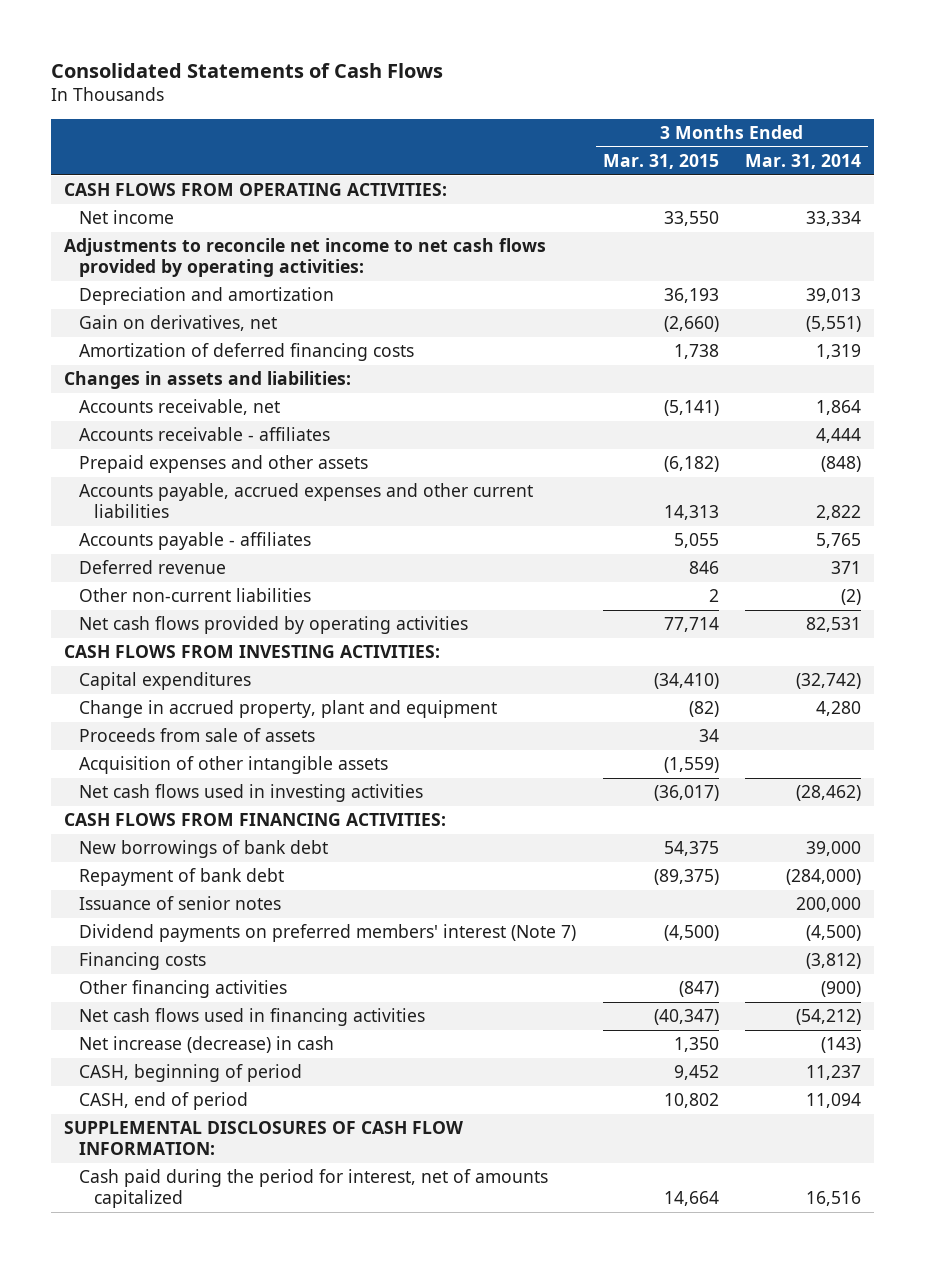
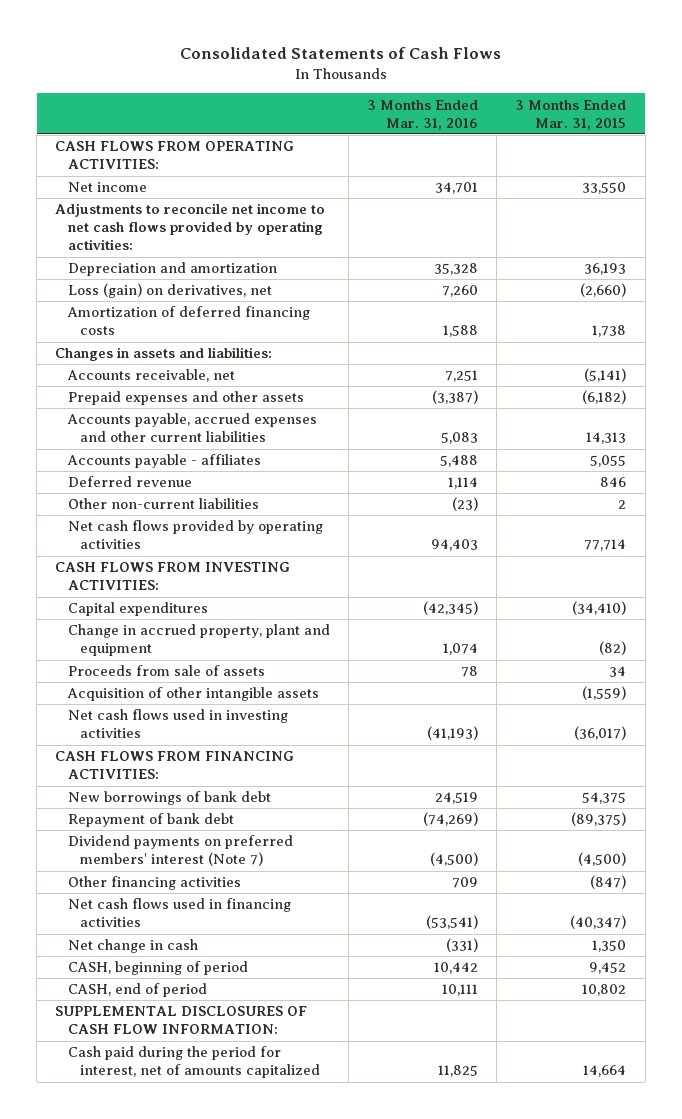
- | 3 Months Ended Mar. 31, 2015 | 3 Months Ended Mar. 31, 2014
+ | 3 Months Ended Mar. 31, 2016 | 3 Months Ended Mar. 31, 2015
- Gain on derivatives, net | (2,660) | (5,551)
+ Loss (gain) on derivatives, net | 7,260 | (2,660)
- Accounts receivable - affiliates | | 4,444
- Issuance of senior notes | | 200,000
- Financing costs | | (3,812)
- Net increase (decrease) in cash | 1,350 | (143)
+ Net change in cash | (331) | 1,350

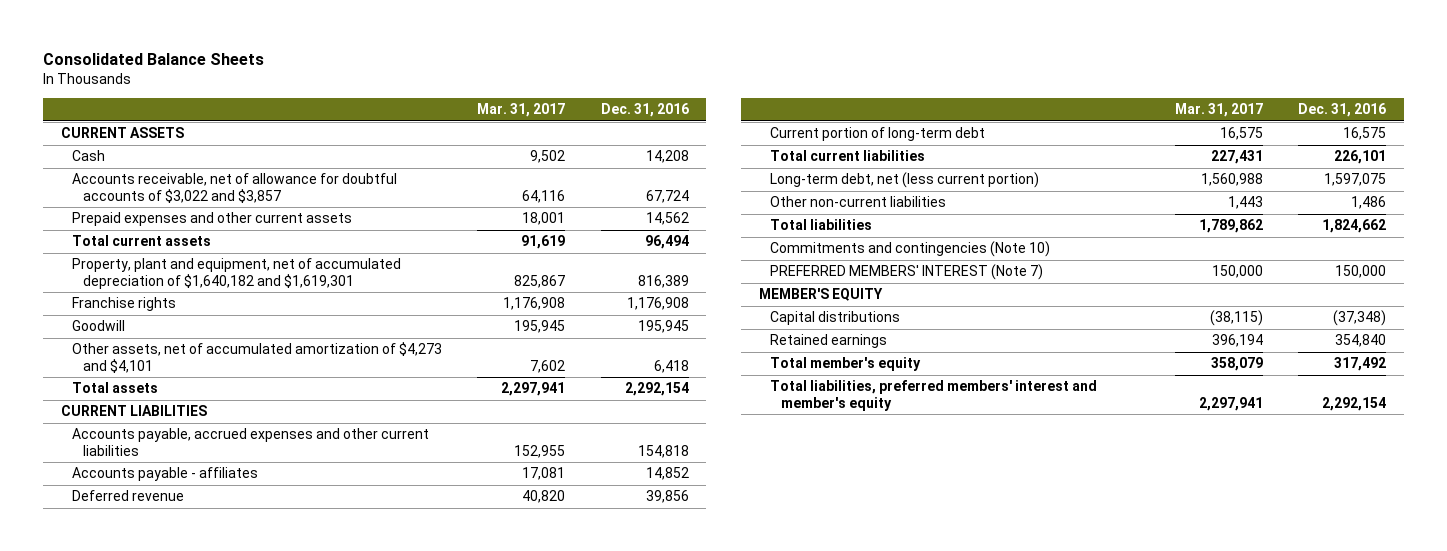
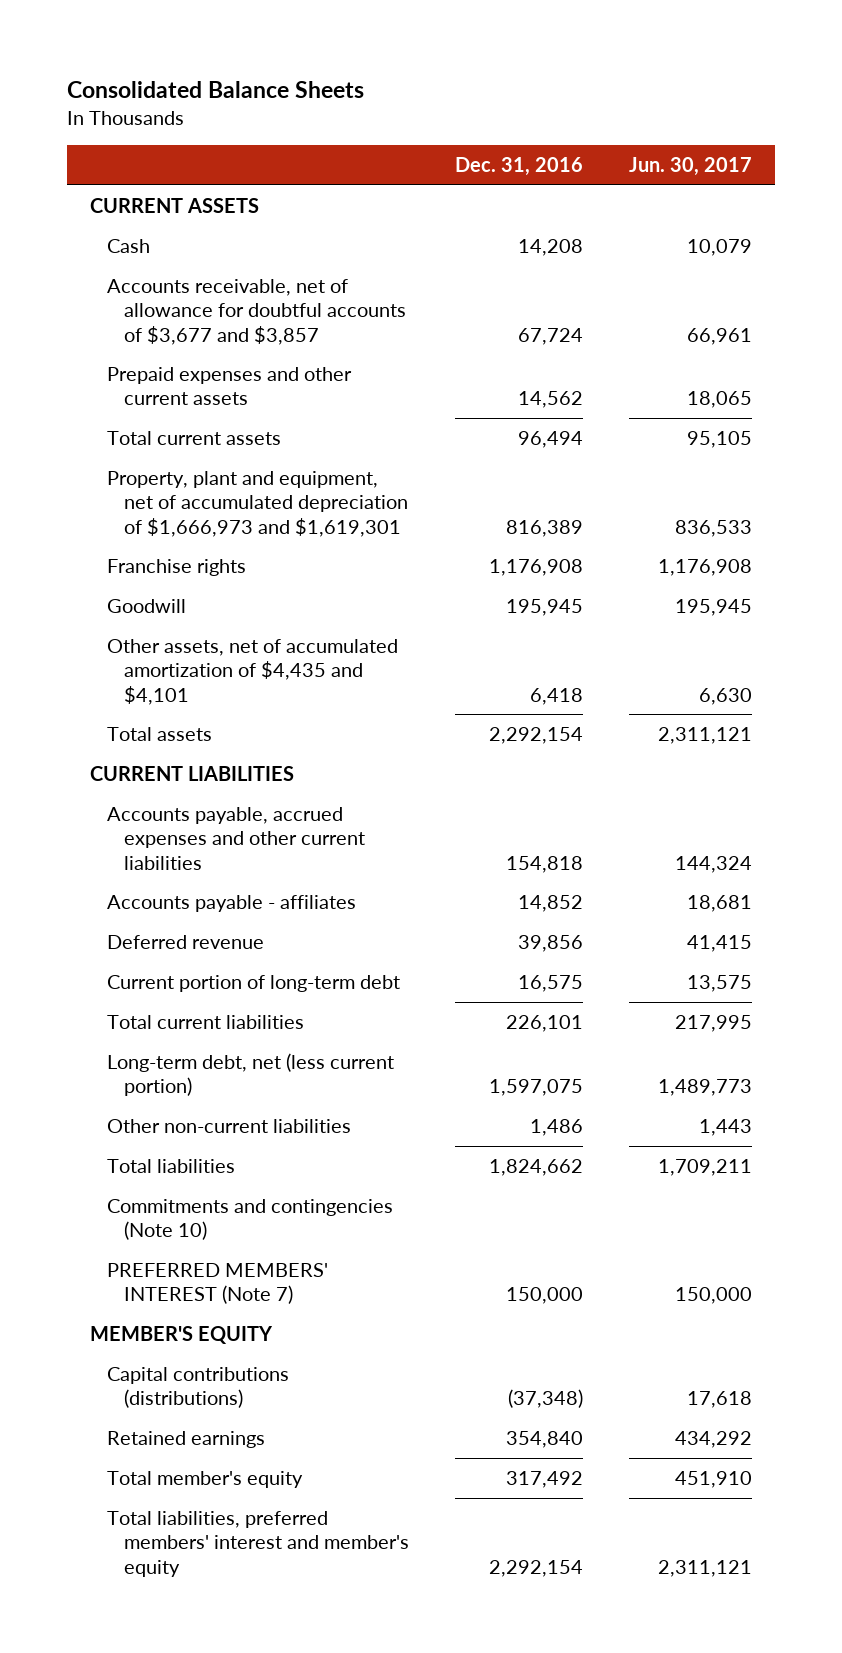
- | Mar. 31, 2017 | Dec. 31, 2016
+ | Dec. 31, 2016 | Jun. 30, 2017
- Accounts receivable, net of allowance for doubtful accounts of $3,022 and $3,857 | 64,116 | 67,724
+ Accounts receivable, net of allowance for doubtful accounts of $3,677 and $3,857 | 67,724 | 66,961
- Property, plant and equipment, net of accumulated depreciation of $1,640,182 and $1,619,301 | 825,867 | 816,389
+ Property, plant and equipment, net of accumulated depreciation of $1,666,973 and $1,619,301 | 816,389 | 836,533
- Other assets, net of accumulated amortization of $4,273 and $4,101 | 7,602 | 6,418
+ Other assets, net of accumulated amortization of $4,435 and $4,101 | 6,418 | 6,630
- Capital distributions | (38,115) | (37,348)
+ Capital contributions (distributions) | (37,348) | 17,618

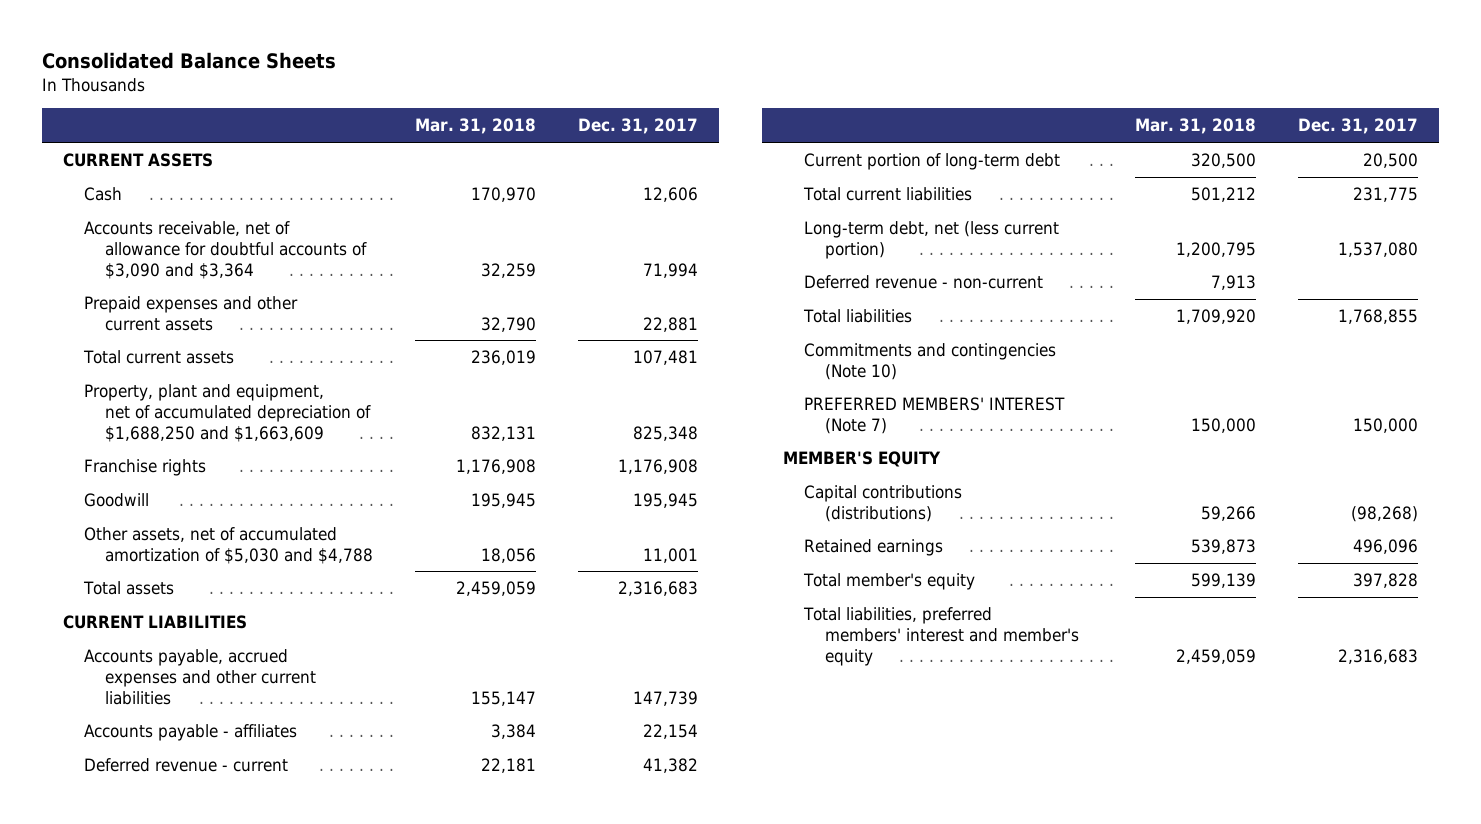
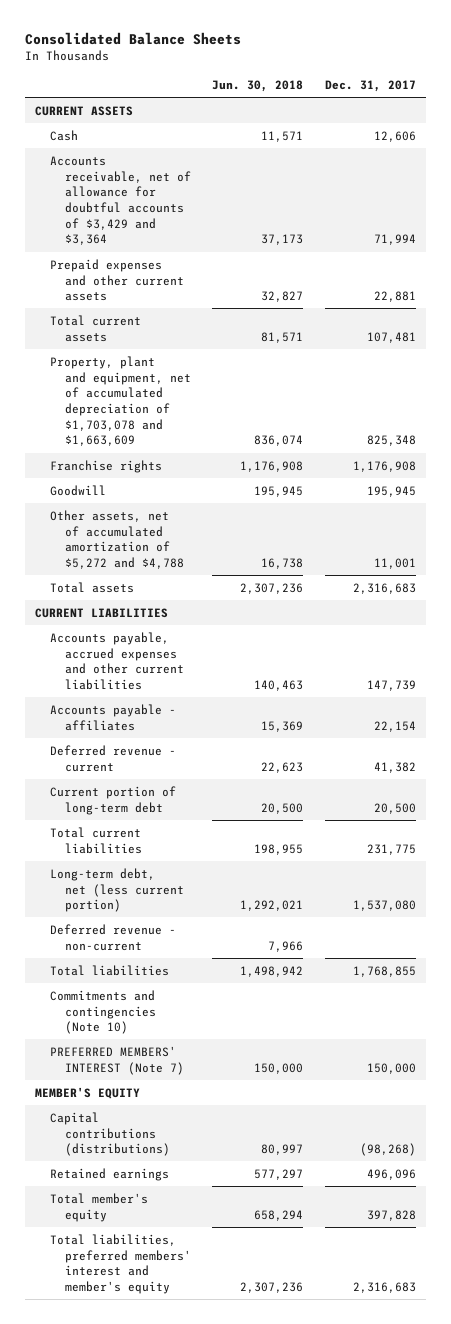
- | Mar. 31, 2018 | Dec. 31, 2017
+ | Jun. 30, 2018 | Dec. 31, 2017
- Accounts receivable, net of allowance for doubtful accounts of $3,090 and $3,364 | 32,259 | 71,994
+ Accounts receivable, net of allowance for doubtful accounts of $3,429 and $3,364 | 37,173 | 71,994
- Property, plant and equipment, net of accumulated depreciation of $1,688,250 and $1,663,609 | 832,131 | 825,348
+ Property, plant and equipment, net of accumulated depreciation of $1,703,078 and $1,663,609 | 836,074 | 825,348
- Other assets, net of accumulated amortization of $5,030 and $4,788 | 18,056 | 11,001
+ Other assets, net of accumulated amortization of $5,272 and $4,788 | 16,738 | 11,001

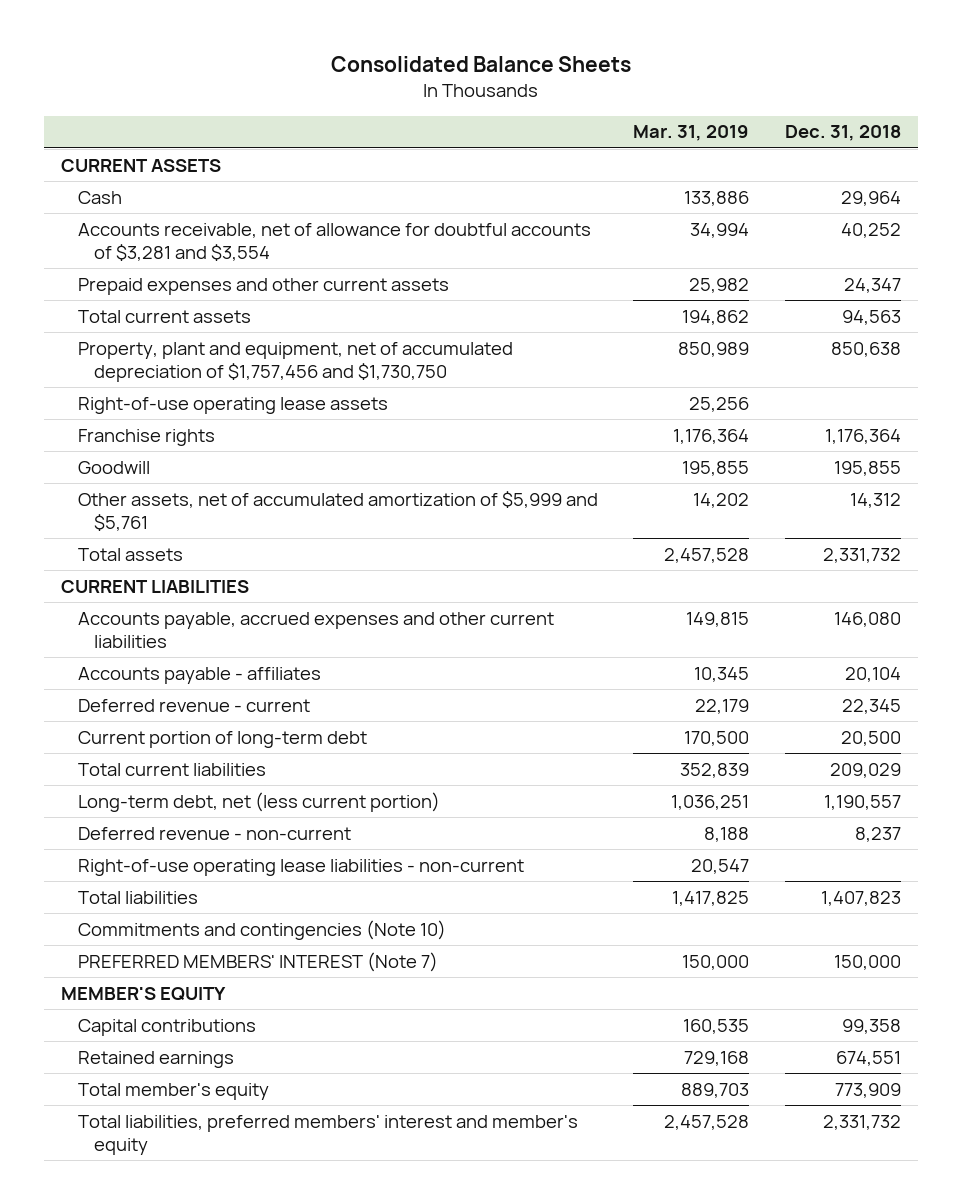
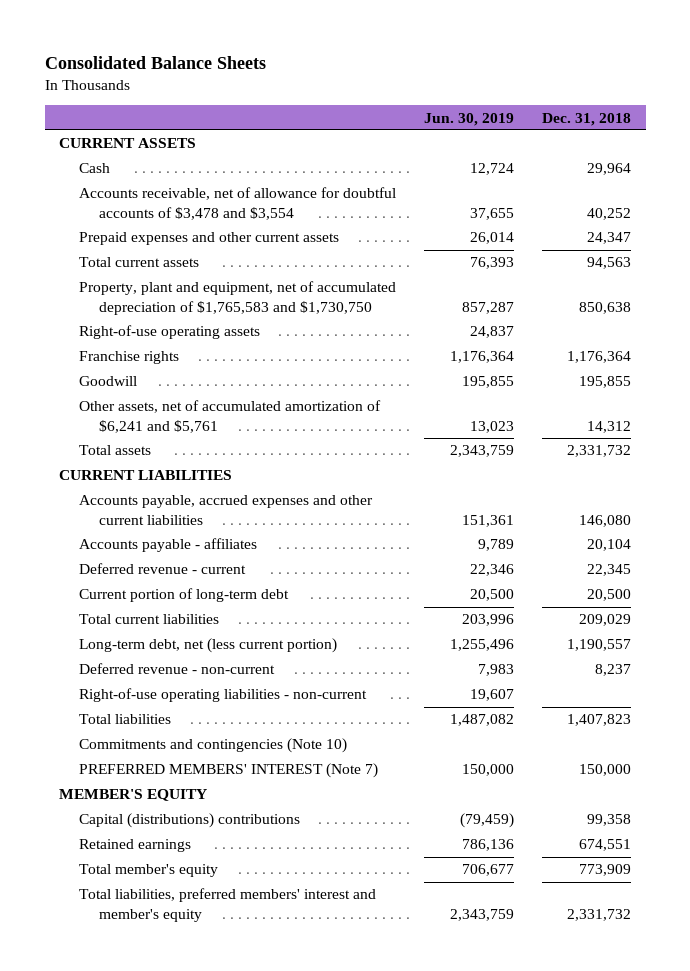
- | Mar. 31, 2019 | Dec. 31, 2018
+ | Jun. 30, 2019 | Dec. 31, 2018
- Accounts receivable, net of allowance for doubtful accounts of $3,281 and $3,554 | 34,994 | 40,252
+ Accounts receivable, net of allowance for doubtful accounts of $3,478 and $3,554 | 37,655 | 40,252
- Property, plant and equipment, net of accumulated depreciation of $1,757,456 and $1,730,750 | 850,989 | 850,638
- Right-of-use operating lease assets | 25,256 |
+ Property, plant and equipment, net of accumulated depreciation of $1,765,583 and $1,730,750 | 857,287 | 850,638
+ Right-of-use operating assets | 24,837 |
- Other assets, net of accumulated amortization of $5,999 and $5,761 | 14,202 | 14,312
+ Other assets, net of accumulated amortization of $6,241 and $5,761 | 13,023 | 14,312
- Right-of-use operating lease liabilities - non-current | 20,547 |
+ Right-of-use operating liabilities - non-current | 19,607 |
- Capital contributions | 160,535 | 99,358
+ Capital (distributions) contributions | (79,459) | 99,358

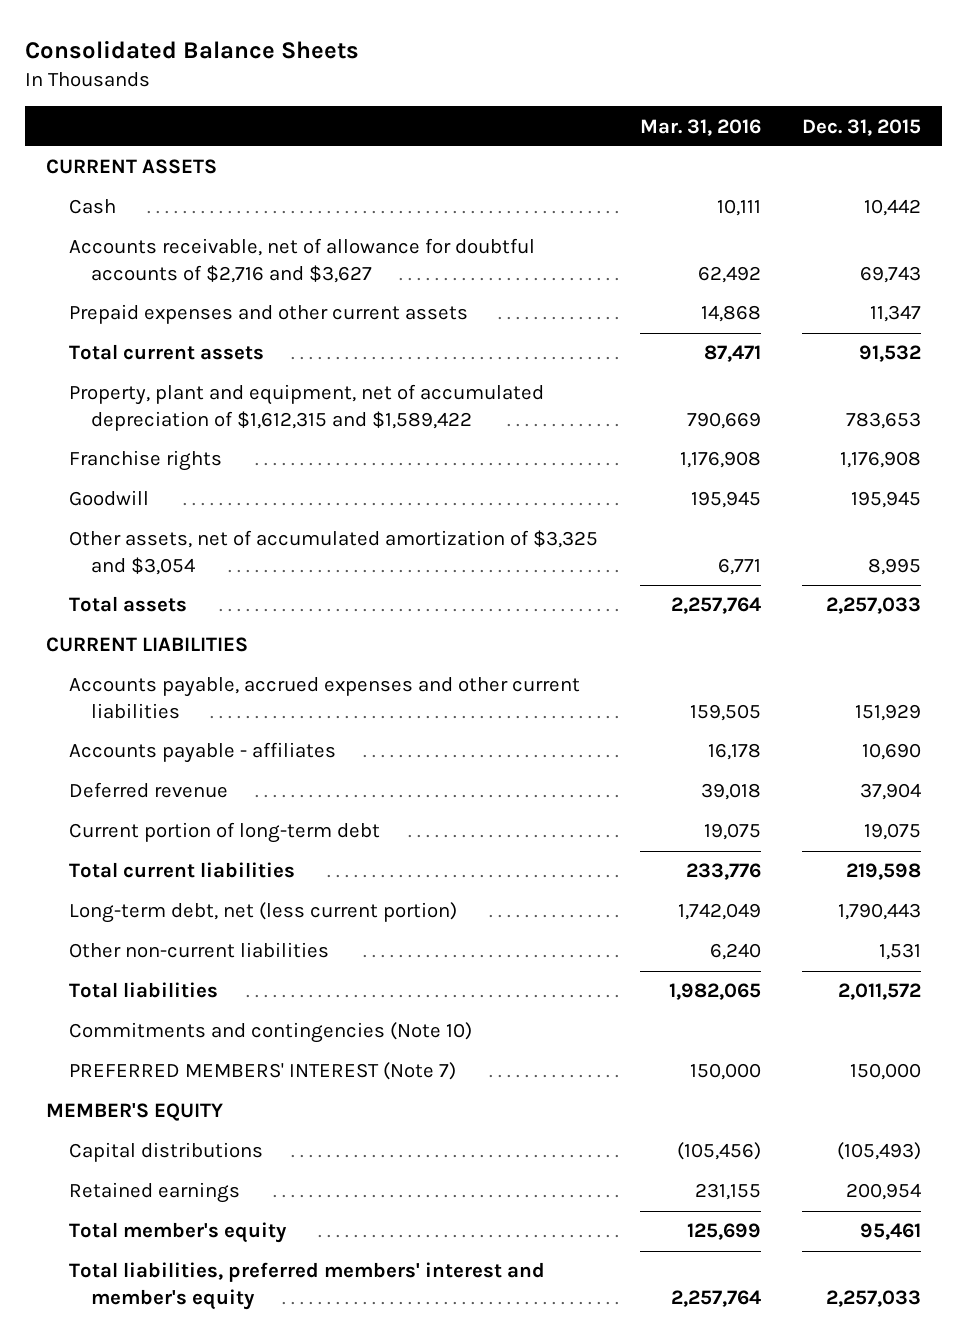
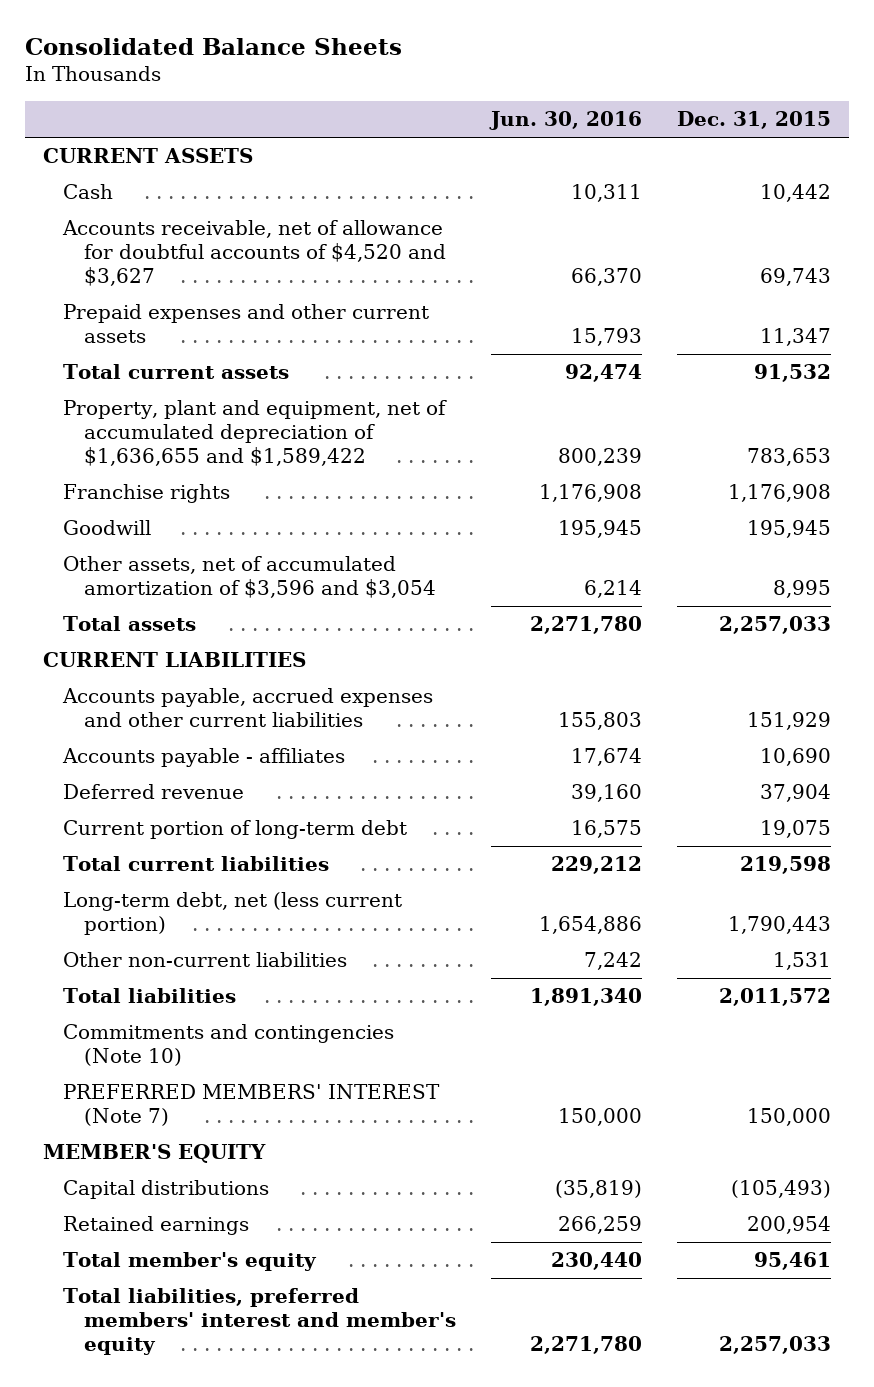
- | Mar. 31, 2016 | Dec. 31, 2015
+ | Jun. 30, 2016 | Dec. 31, 2015
- Accounts receivable, net of allowance for doubtful accounts of $2,716 and $3,627 | 62,492 | 69,743
+ Accounts receivable, net of allowance for doubtful accounts of $4,520 and $3,627 | 66,370 | 69,743
- Property, plant and equipment, net of accumulated depreciation of $1,612,315 and $1,589,422 | 790,669 | 783,653
+ Property, plant and equipment, net of accumulated depreciation of $1,636,655 and $1,589,422 | 800,239 | 783,653
- Other assets, net of accumulated amortization of $3,325 and $3,054 | 6,771 | 8,995
+ Other assets, net of accumulated amortization of $3,596 and $3,054 | 6,214 | 8,995

